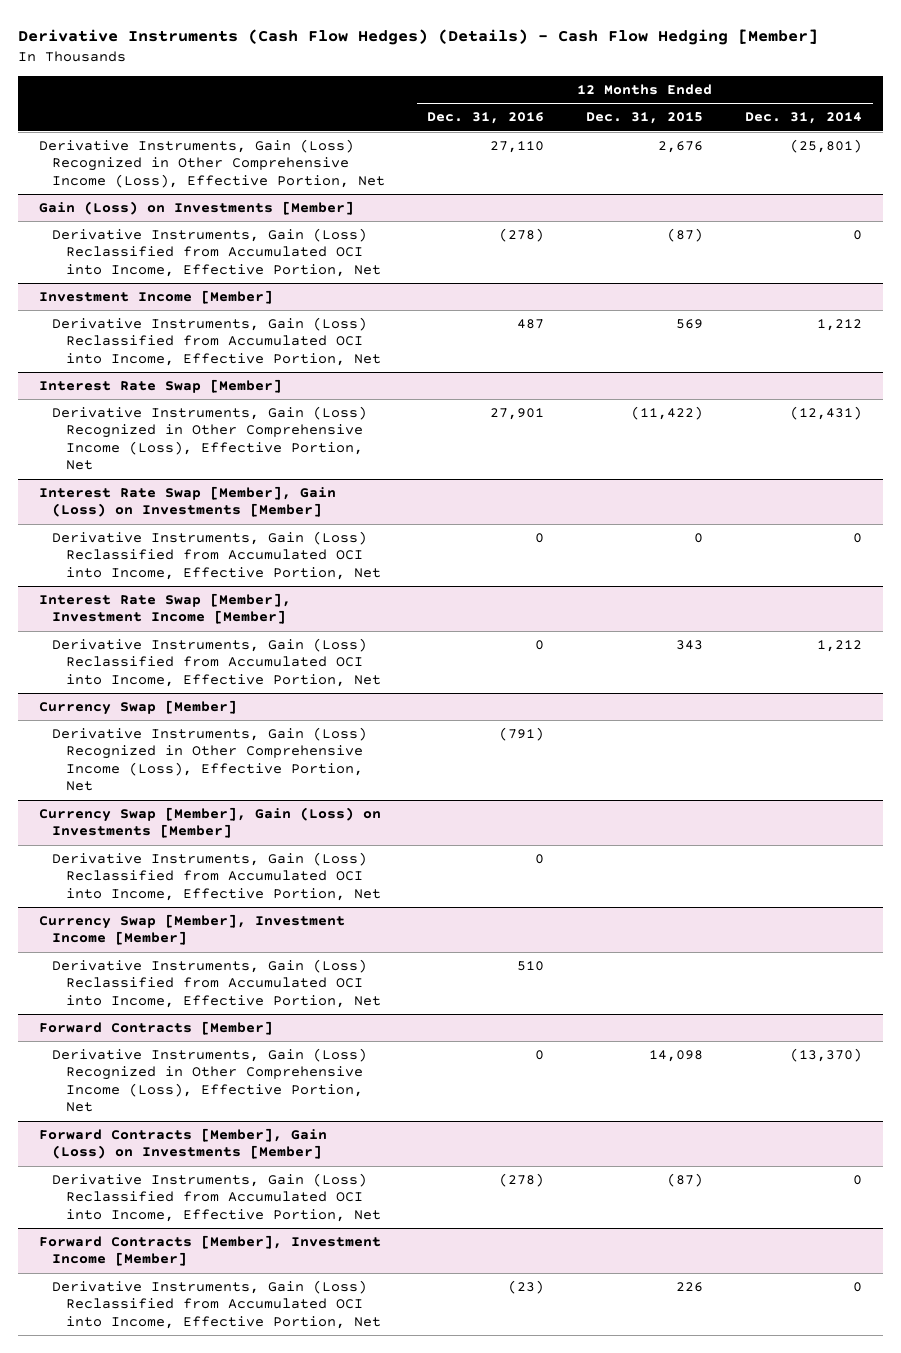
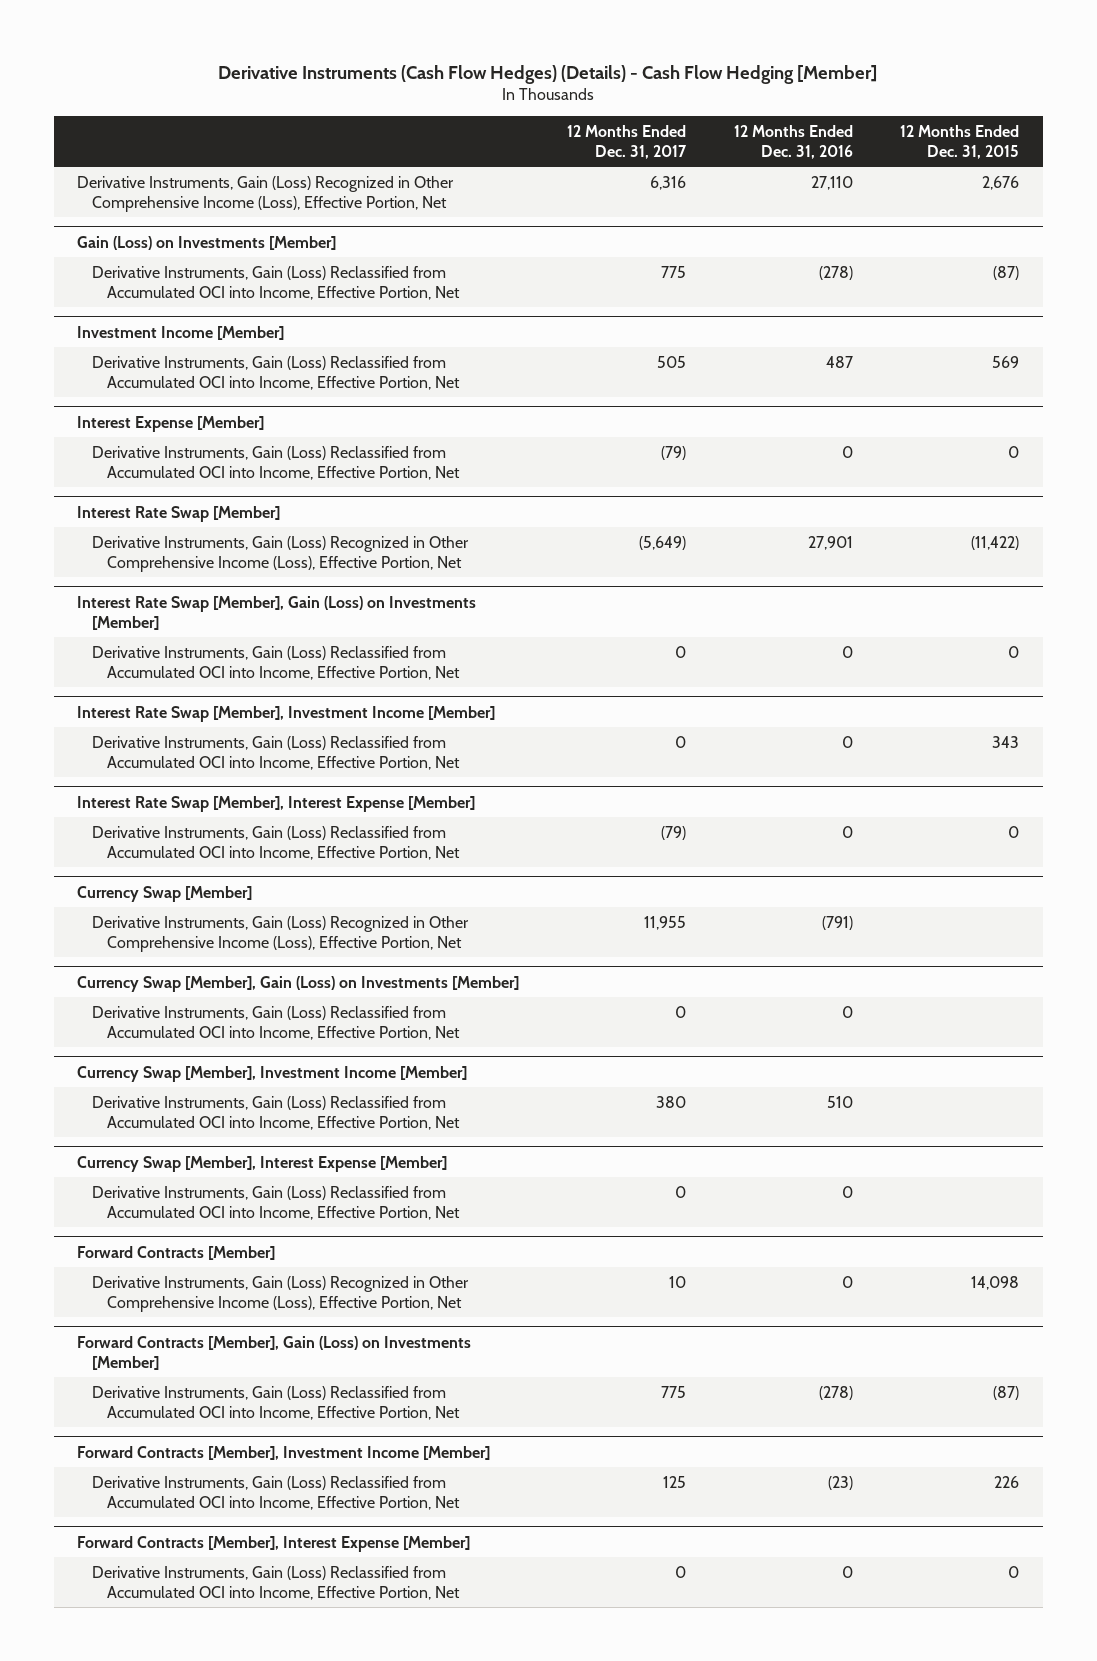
- | 12 Months Ended Dec. 31, 2016 | 12 Months Ended Dec. 31, 2015 | 12 Months Ended Dec. 31, 2014
+ | 12 Months Ended Dec. 31, 2017 | 12 Months Ended Dec. 31, 2016 | 12 Months Ended Dec. 31, 2015
+ Interest Expense [Member]
+ Derivative Instruments, Gain (Loss) Reclassified from Accumulated OCI into Income, Effective Portion, Net | (79) | 0 | 0
+ Interest Rate Swap [Member], Interest Expense [Member]
+ Derivative Instruments, Gain (Loss) Reclassified from Accumulated OCI into Income, Effective Portion, Net | (79) | 0 | 0
+ Currency Swap [Member], Interest Expense [Member]
+ Derivative Instruments, Gain (Loss) Reclassified from Accumulated OCI into Income, Effective Portion, Net | 0 | 0 |
+ Forward Contracts [Member], Interest Expense [Member]
+ Derivative Instruments, Gain (Loss) Reclassified from Accumulated OCI into Income, Effective Portion, Net | 0 | 0 | 0

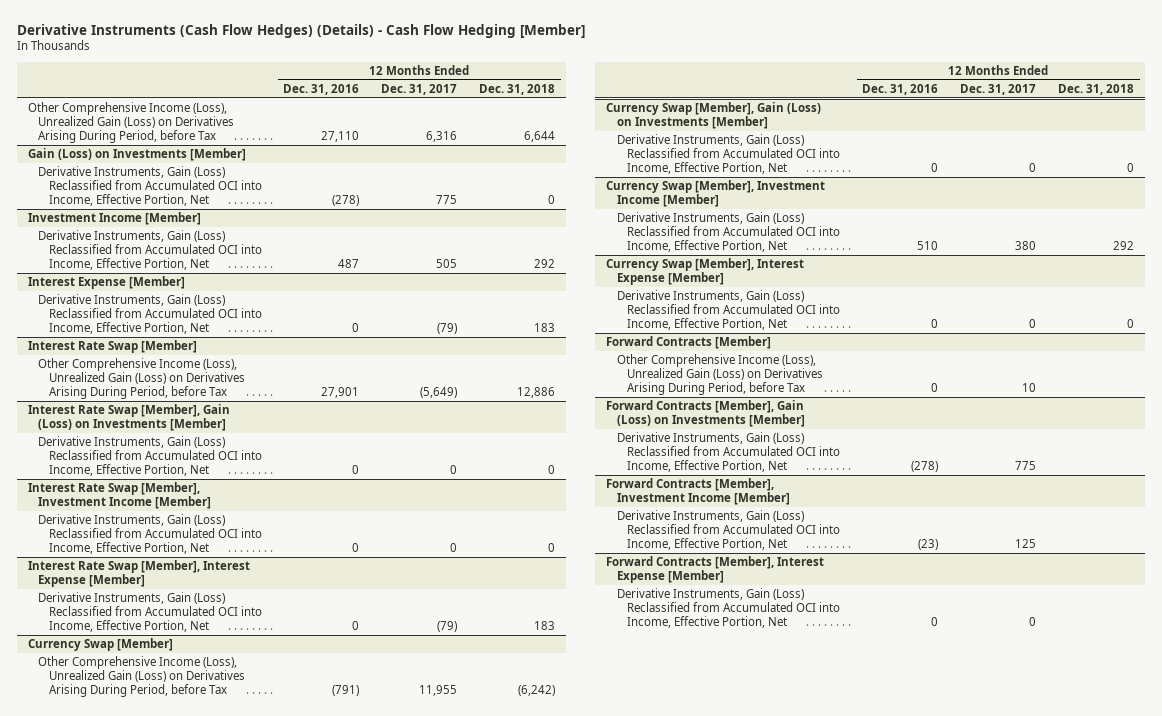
- | 12 Months Ended Dec. 31, 2017 | 12 Months Ended Dec. 31, 2016 | 12 Months Ended Dec. 31, 2015
+ | 12 Months Ended Dec. 31, 2016 | 12 Months Ended Dec. 31, 2017 | 12 Months Ended Dec. 31, 2018
- Derivative Instruments, Gain (Loss) Recognized in Other Comprehensive Income (Loss), Effective Portion, Net | 6,316 | 27,110 | 2,676
+ Other Comprehensive Income (Loss), Unrealized Gain (Loss) on Derivatives Arising During Period, before Tax | 27,110 | 6,316 | 6,644
@ Interest Rate Swap [Member]
- Derivative Instruments, Gain (Loss) Recognized in Other Comprehensive Income (Loss), Effective Portion, Net | (5,649) | 27,901 | (11,422)
+ Other Comprehensive Income (Loss), Unrealized Gain (Loss) on Derivatives Arising During Period, before Tax | 27,901 | (5,649) | 12,886
@ Currency Swap [Member]
- Derivative Instruments, Gain (Loss) Recognized in Other Comprehensive Income (Loss), Effective Portion, Net | 11,955 | (791) |
+ Other Comprehensive Income (Loss), Unrealized Gain (Loss) on Derivatives Arising During Period, before Tax | (791) | 11,955 | (6,242)
@ Forward Contracts [Member]
- Derivative Instruments, Gain (Loss) Recognized in Other Comprehensive Income (Loss), Effective Portion, Net | 10 | 0 | 14,098
+ Other Comprehensive Income (Loss), Unrealized Gain (Loss) on Derivatives Arising During Period, before Tax | 0 | 10 |

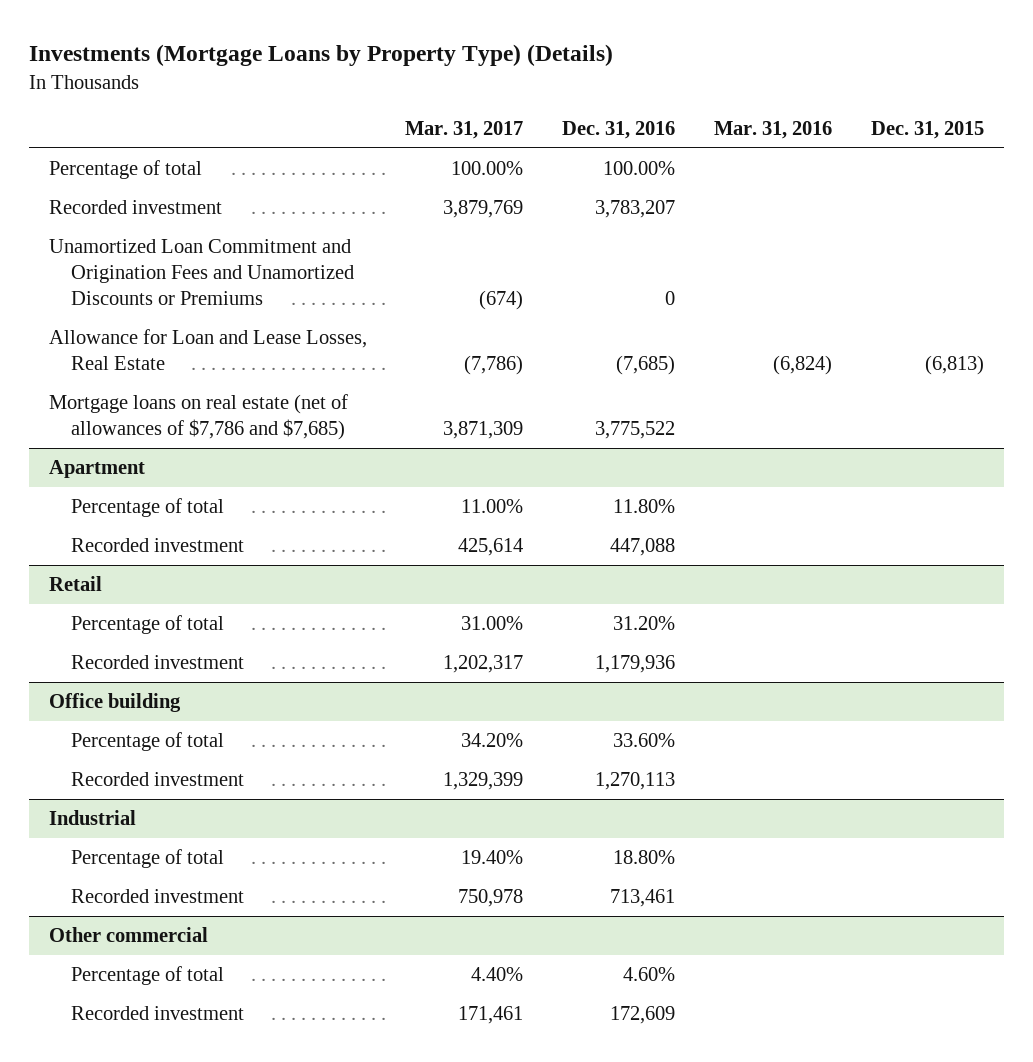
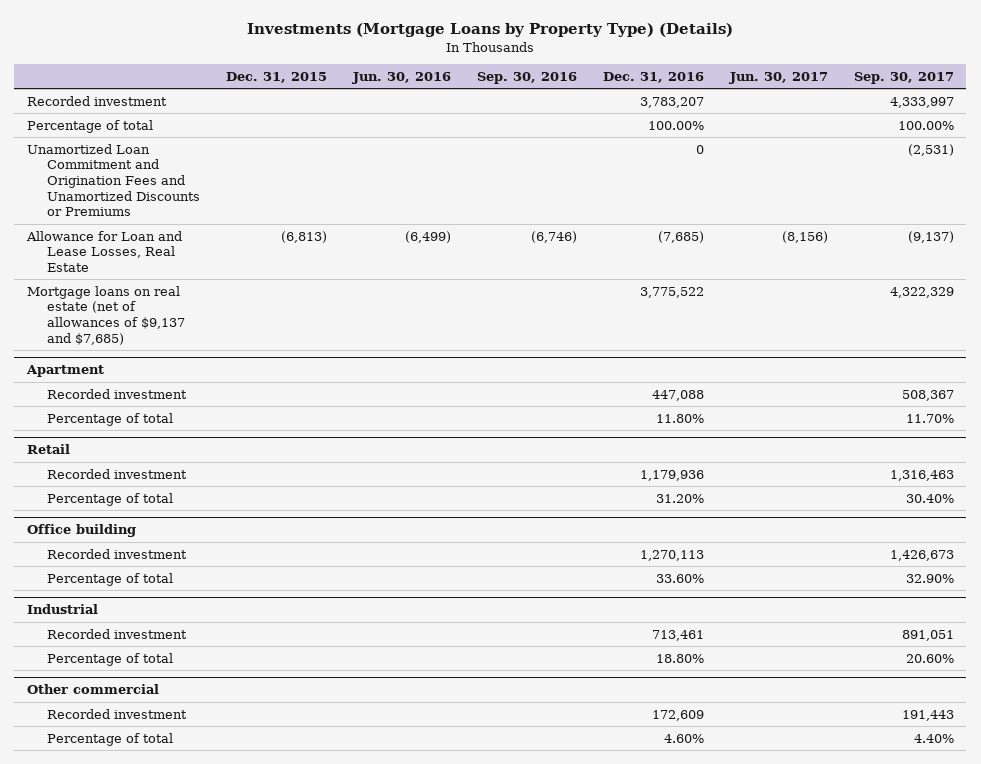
- | Mar. 31, 2017 | Dec. 31, 2016 | Mar. 31, 2016 | Dec. 31, 2015
+ | Dec. 31, 2015 | Jun. 30, 2016 | Sep. 30, 2016 | Dec. 31, 2016 | Jun. 30, 2017 | Sep. 30, 2017
moved down: Percentage of total | | | | 100.00% | | 100.00%
- Mortgage loans on real estate (net of allowances of $7,786 and $7,685) | 3,871,309 | 3,775,522 | |
+ Mortgage loans on real estate (net of allowances of $9,137 and $7,685) | | | | 3,775,522 | | 4,322,329
@ Apartment
moved down: Percentage of total | | | | 11.80% | | 11.70%
@ Retail
moved down: Percentage of total | | | | 31.20% | | 30.40%
@ Office building
moved down: Percentage of total | | | | 33.60% | | 32.90%
@ Industrial
moved down: Percentage of total | | | | 18.80% | | 20.60%
@ Other commercial
moved down: Percentage of total | | | | 4.60% | | 4.40%

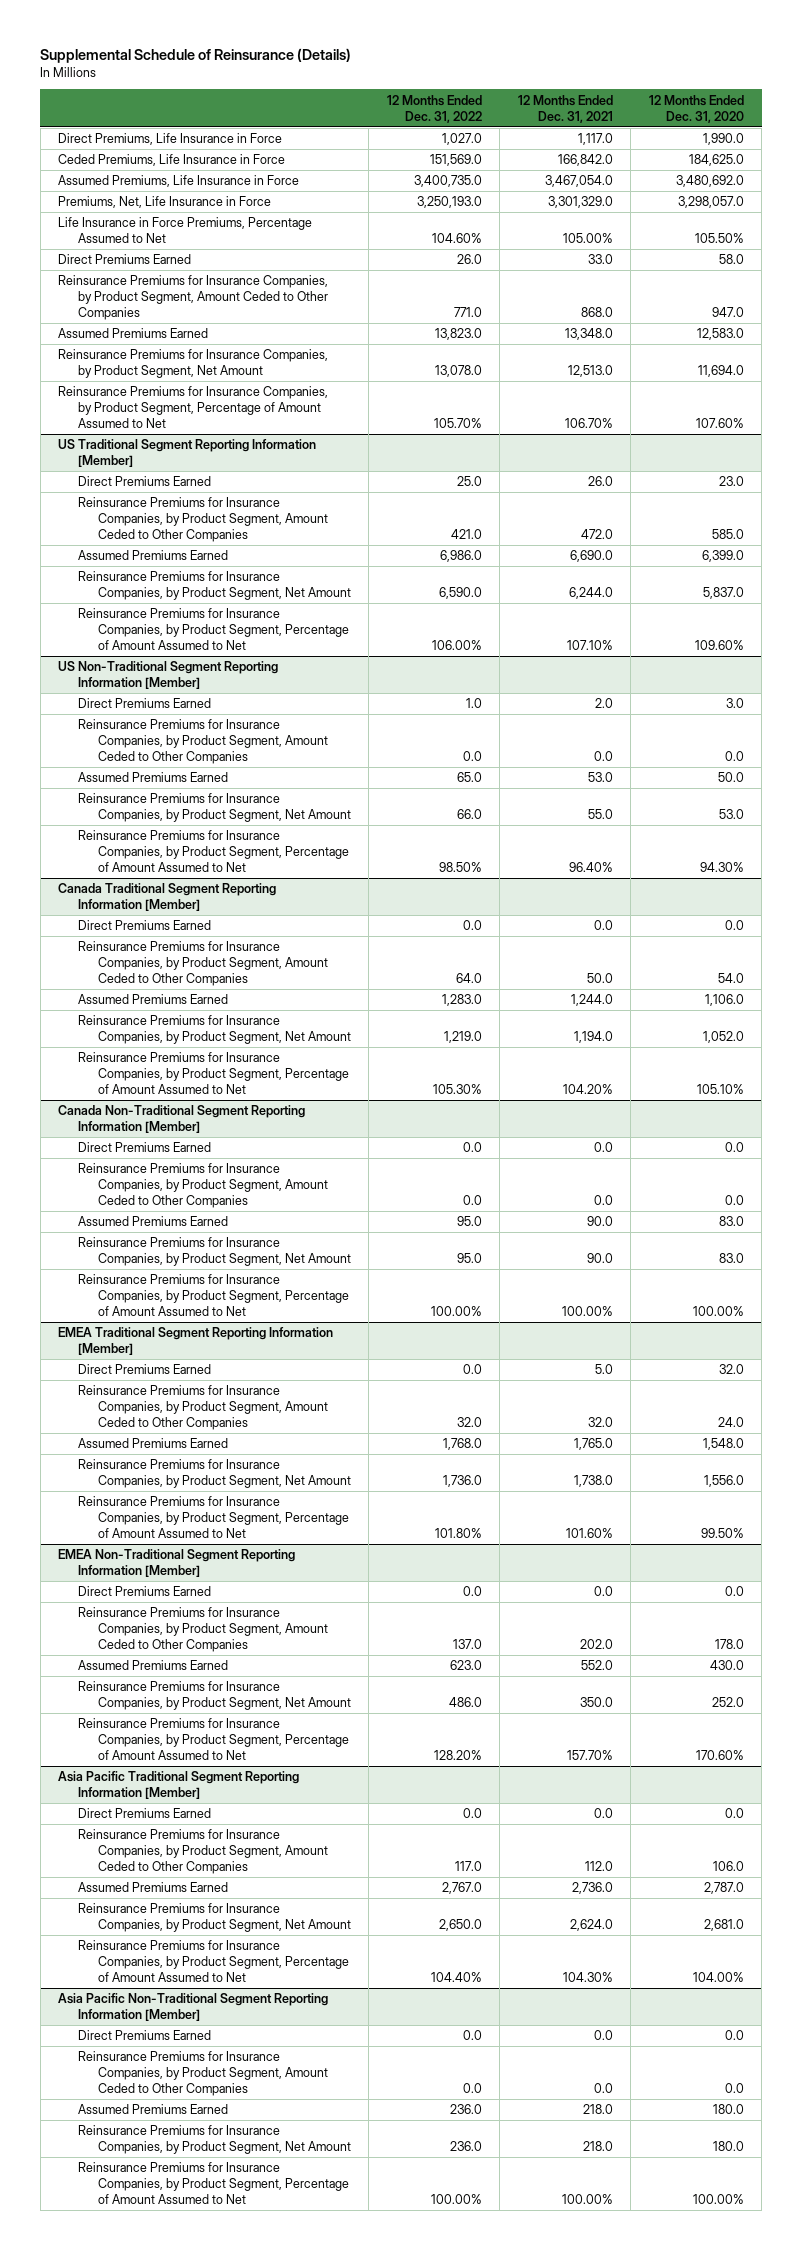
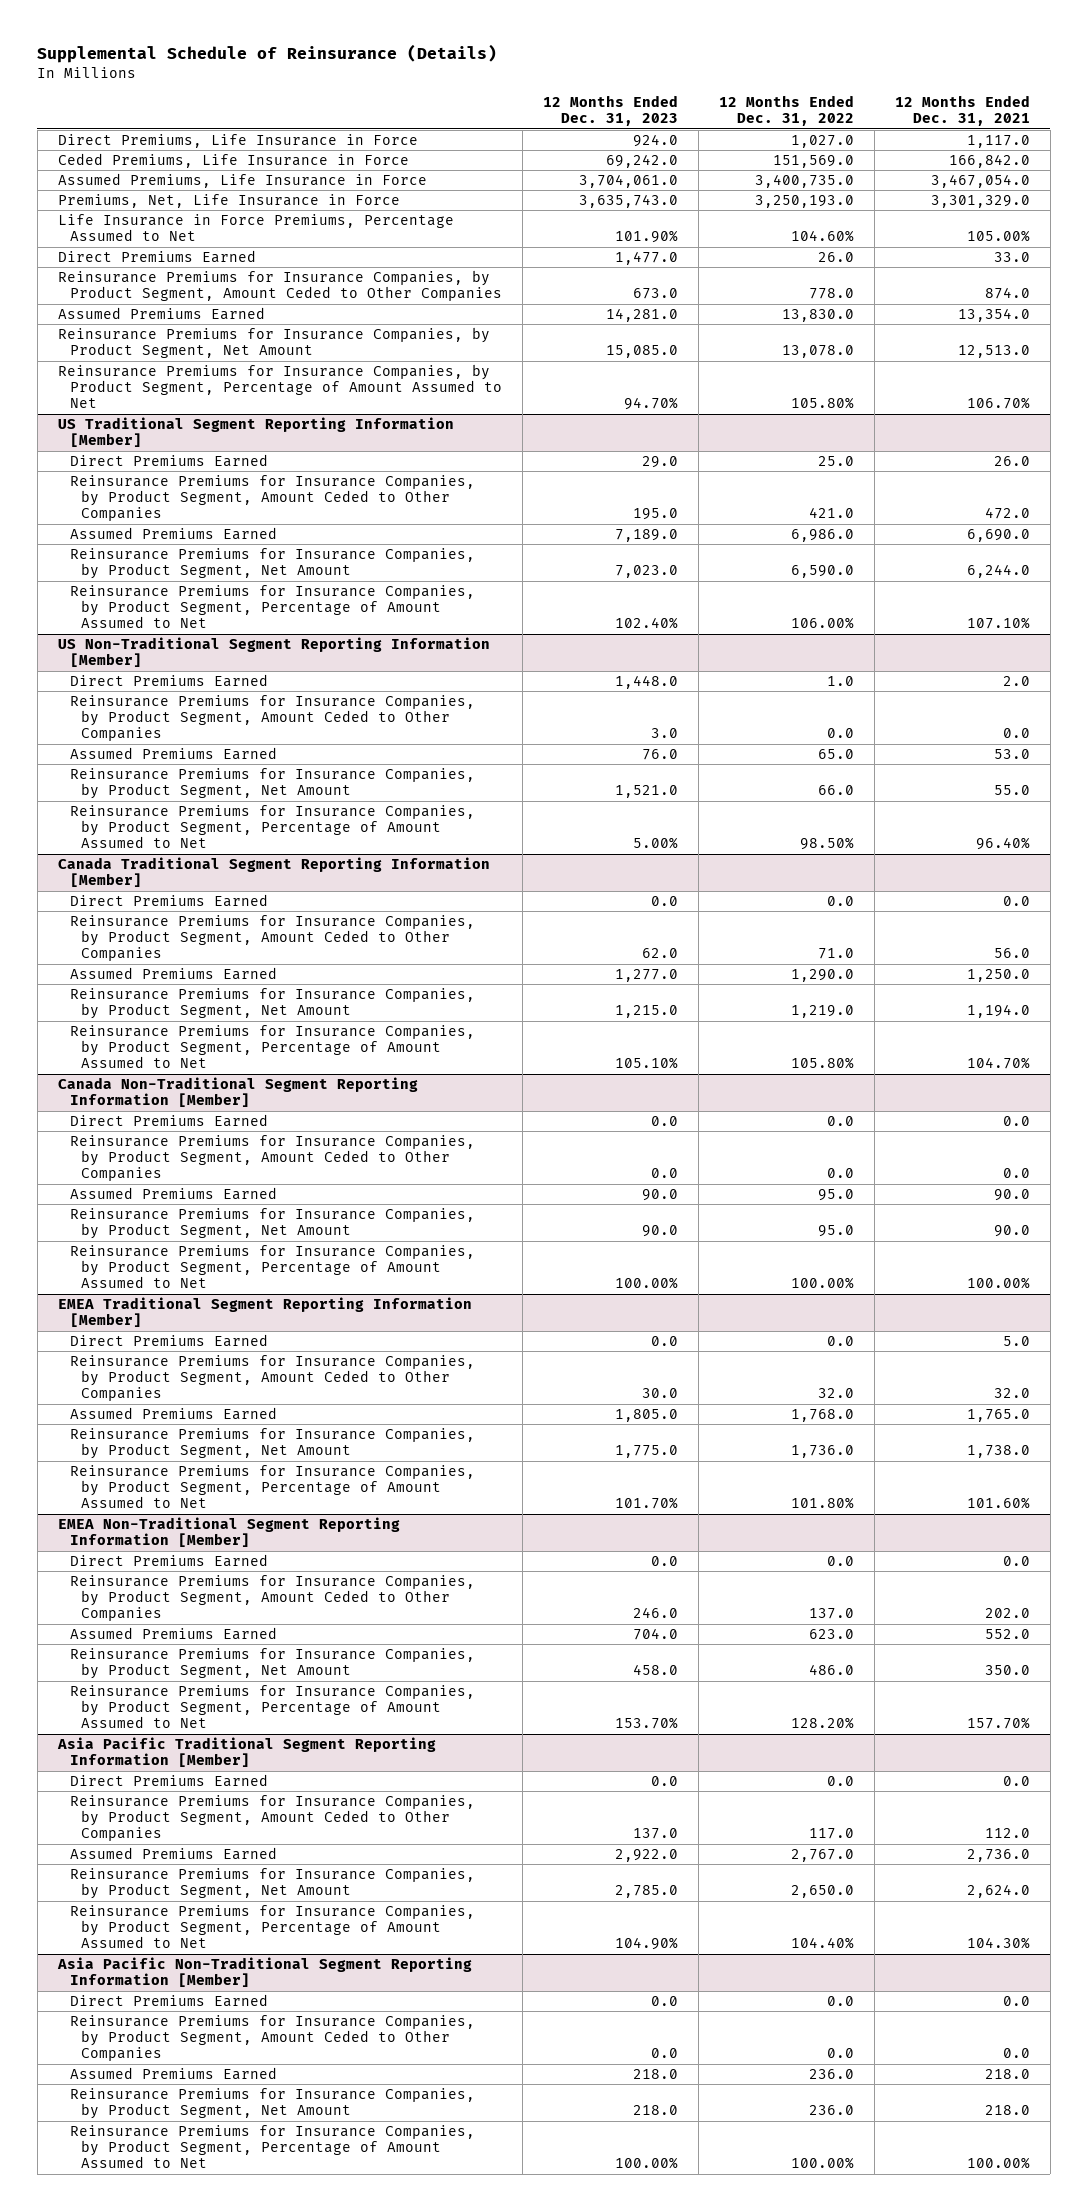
- | 12 Months Ended Dec. 31, 2022 | 12 Months Ended Dec. 31, 2021 | 12 Months Ended Dec. 31, 2020
+ | 12 Months Ended Dec. 31, 2023 | 12 Months Ended Dec. 31, 2022 | 12 Months Ended Dec. 31, 2021
- Reinsurance Premiums for Insurance Companies, by Product Segment, Amount Ceded to Other Companies | 771.0 | 868.0 | 947.0
- Assumed Premiums Earned | 13,823.0 | 13,348.0 | 12,583.0
+ Reinsurance Premiums for Insurance Companies, by Product Segment, Amount Ceded to Other Companies | 673.0 | 778.0 | 874.0
+ Assumed Premiums Earned | 14,281.0 | 13,830.0 | 13,354.0
- Reinsurance Premiums for Insurance Companies, by Product Segment, Percentage of Amount Assumed to Net | 105.70% | 106.70% | 107.60%
+ Reinsurance Premiums for Insurance Companies, by Product Segment, Percentage of Amount Assumed to Net | 94.70% | 105.80% | 106.70%
@ Canada Traditional Segment Reporting Information [Member]
- Reinsurance Premiums for Insurance Companies, by Product Segment, Amount Ceded to Other Companies | 64.0 | 50.0 | 54.0
- Assumed Premiums Earned | 1,283.0 | 1,244.0 | 1,106.0
+ Reinsurance Premiums for Insurance Companies, by Product Segment, Amount Ceded to Other Companies | 62.0 | 71.0 | 56.0
+ Assumed Premiums Earned | 1,277.0 | 1,290.0 | 1,250.0
- Reinsurance Premiums for Insurance Companies, by Product Segment, Percentage of Amount Assumed to Net | 105.30% | 104.20% | 105.10%
+ Reinsurance Premiums for Insurance Companies, by Product Segment, Percentage of Amount Assumed to Net | 105.10% | 105.80% | 104.70%

